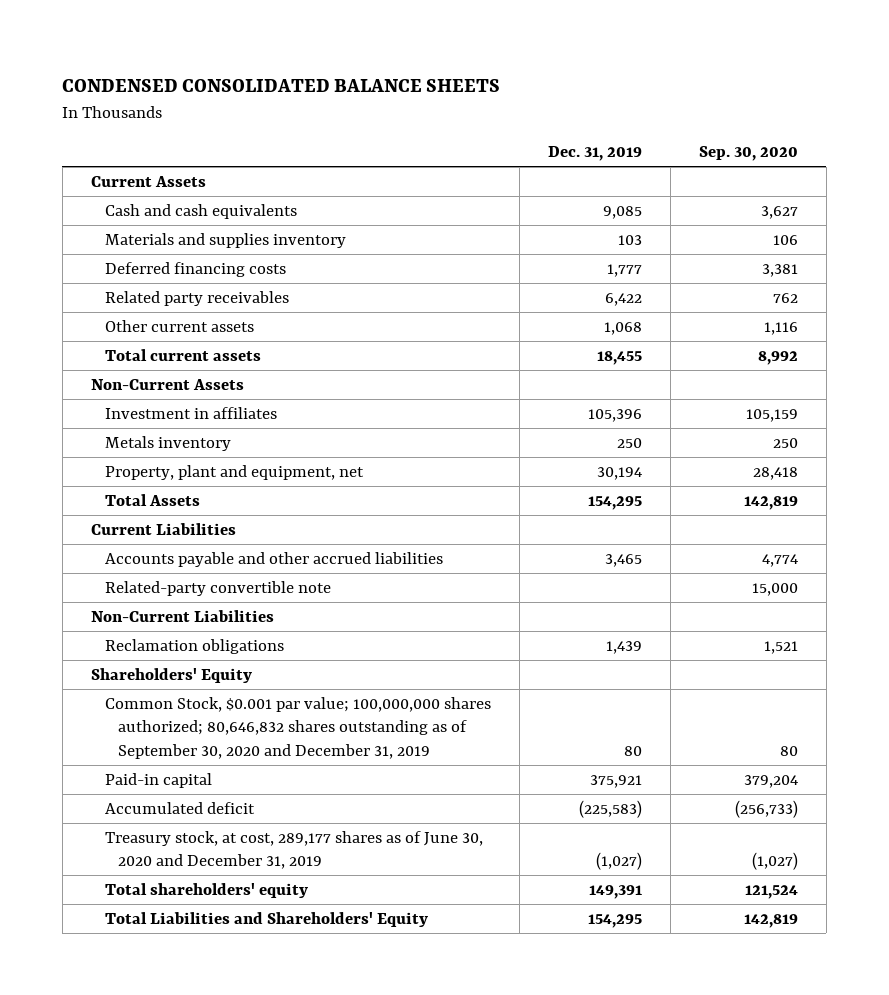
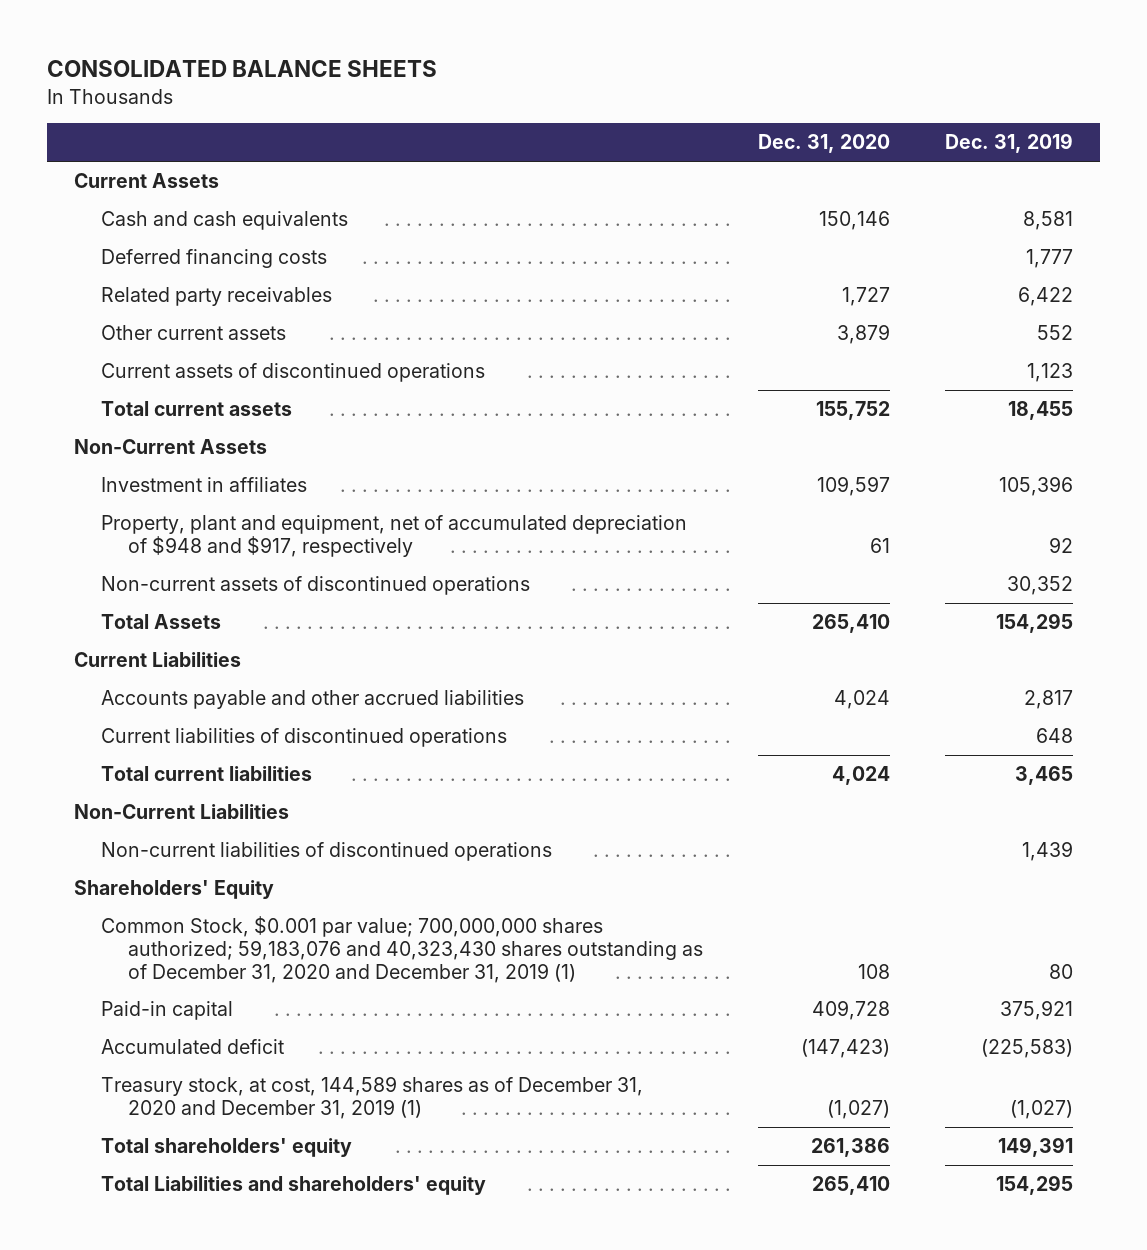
- CONDENSED CONSOLIDATED BALANCE SHEETS
+ CONSOLIDATED BALANCE SHEETS
- | Dec. 31, 2019 | Sep. 30, 2020
+ | Dec. 31, 2020 | Dec. 31, 2019
- Cash and cash equivalents | 9,085 | 3,627
- Materials and supplies inventory | 103 | 106
+ Cash and cash equivalents | 150,146 | 8,581
- Other current assets | 1,068 | 1,116
+ Other current assets | 3,879 | 552
+ Current assets of discontinued operations | | 1,123
- Metals inventory | 250 | 250
- Property, plant and equipment, net | 30,194 | 28,418
+ Property, plant and equipment, net of accumulated depreciation of $948 and $917, respectively | 61 | 92
+ Non-current assets of discontinued operations | | 30,352
- Accounts payable and other accrued liabilities | 3,465 | 4,774
- Related-party convertible note | | 15,000
+ Accounts payable and other accrued liabilities | 4,024 | 2,817
+ Current liabilities of discontinued operations | | 648
+ Total current liabilities | 4,024 | 3,465
- Reclamation obligations | 1,439 | 1,521
+ Non-current liabilities of discontinued operations | | 1,439
- Common Stock, $0.001 par value; 100,000,000 shares authorized; 80,646,832 shares outstanding as of September 30, 2020 and December 31, 2019 | 80 | 80
+ Common Stock, $0.001 par value; 700,000,000 shares authorized; 59,183,076 and 40,323,430 shares outstanding as of December 31, 2020 and December 31, 2019 (1) | 108 | 80
- Treasury stock, at cost, 289,177 shares as of June 30, 2020 and December 31, 2019 | (1,027) | (1,027)
+ Treasury stock, at cost, 144,589 shares as of December 31, 2020 and December 31, 2019 (1) | (1,027) | (1,027)
- Total Liabilities and Shareholders' Equity | 154,295 | 142,819
+ Total Liabilities and shareholders' equity | 265,410 | 154,295

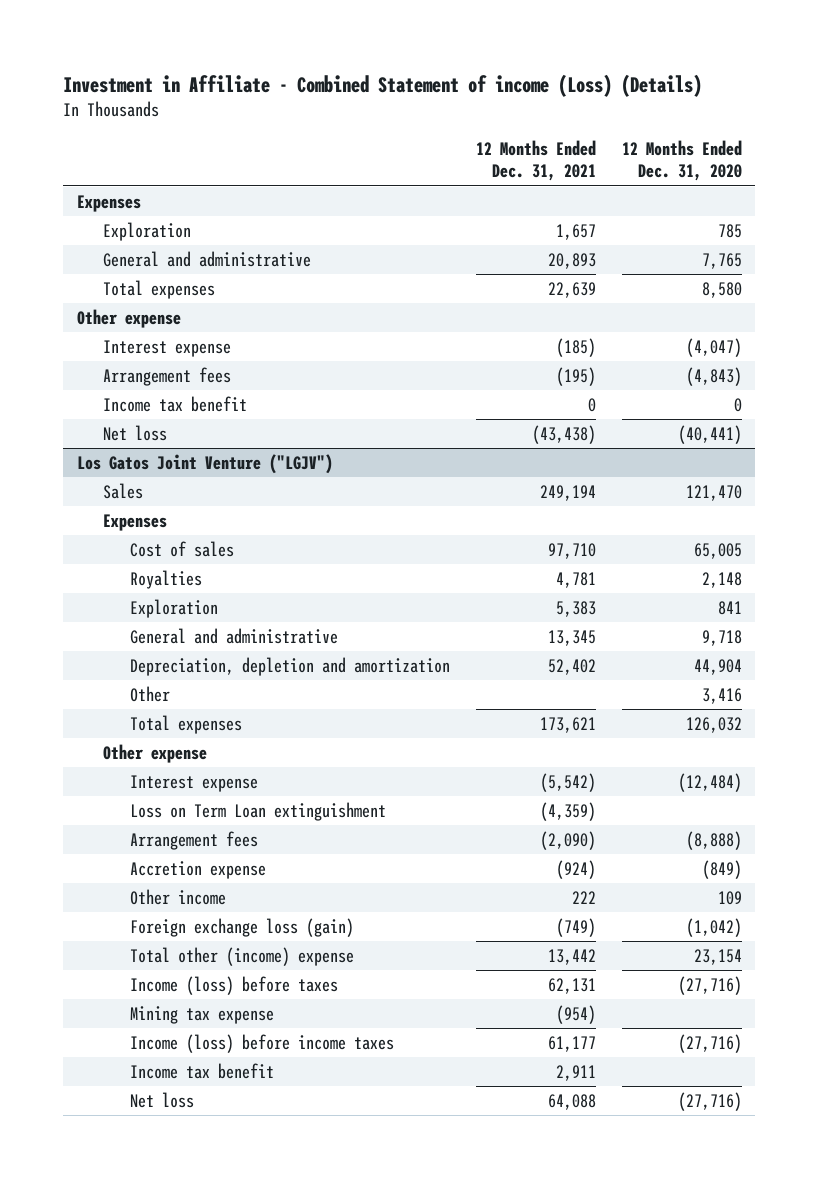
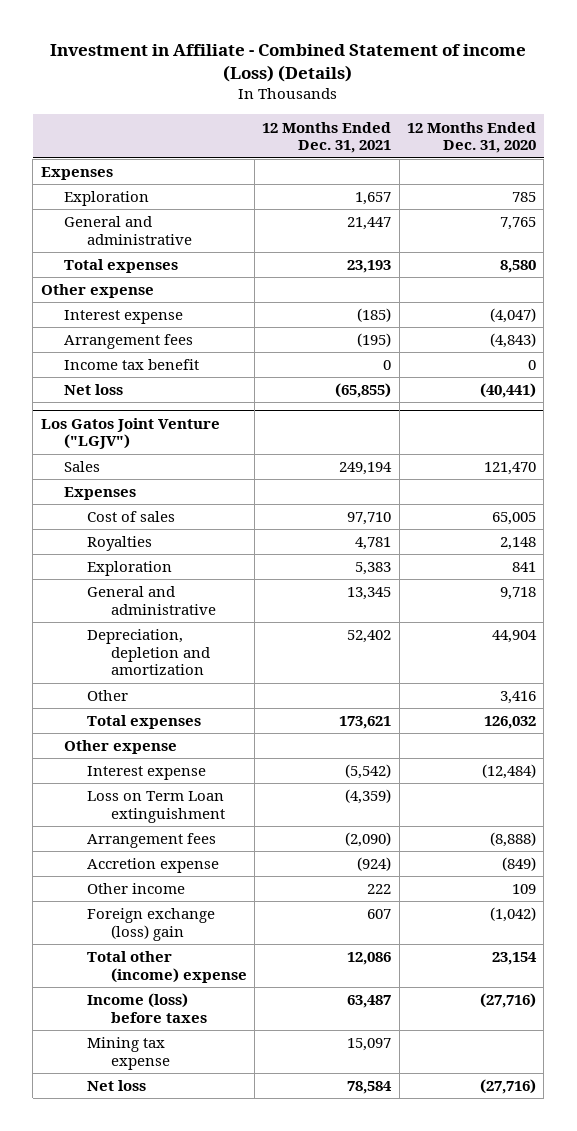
- General and administrative | 20,893 | 7,765
- Total expenses | 22,639 | 8,580
+ General and administrative | 21,447 | 7,765
+ Total expenses | 23,193 | 8,580
- Net loss | (43,438) | (40,441)
+ Net loss | (65,855) | (40,441)
@ Los Gatos Joint Venture ("LGJV")
- Foreign exchange loss (gain) | (749) | (1,042)
- Total other (income) expense | 13,442 | 23,154
- Income (loss) before taxes | 62,131 | (27,716)
- Mining tax expense | (954) |
- Income (loss) before income taxes | 61,177 | (27,716)
- Income tax benefit | 2,911 |
- Net loss | 64,088 | (27,716)
+ Foreign exchange (loss) gain | 607 | (1,042)
+ Total other (income) expense | 12,086 | 23,154
+ Income (loss) before taxes | 63,487 | (27,716)
+ Mining tax expense | 15,097 |
+ Net loss | 78,584 | (27,716)

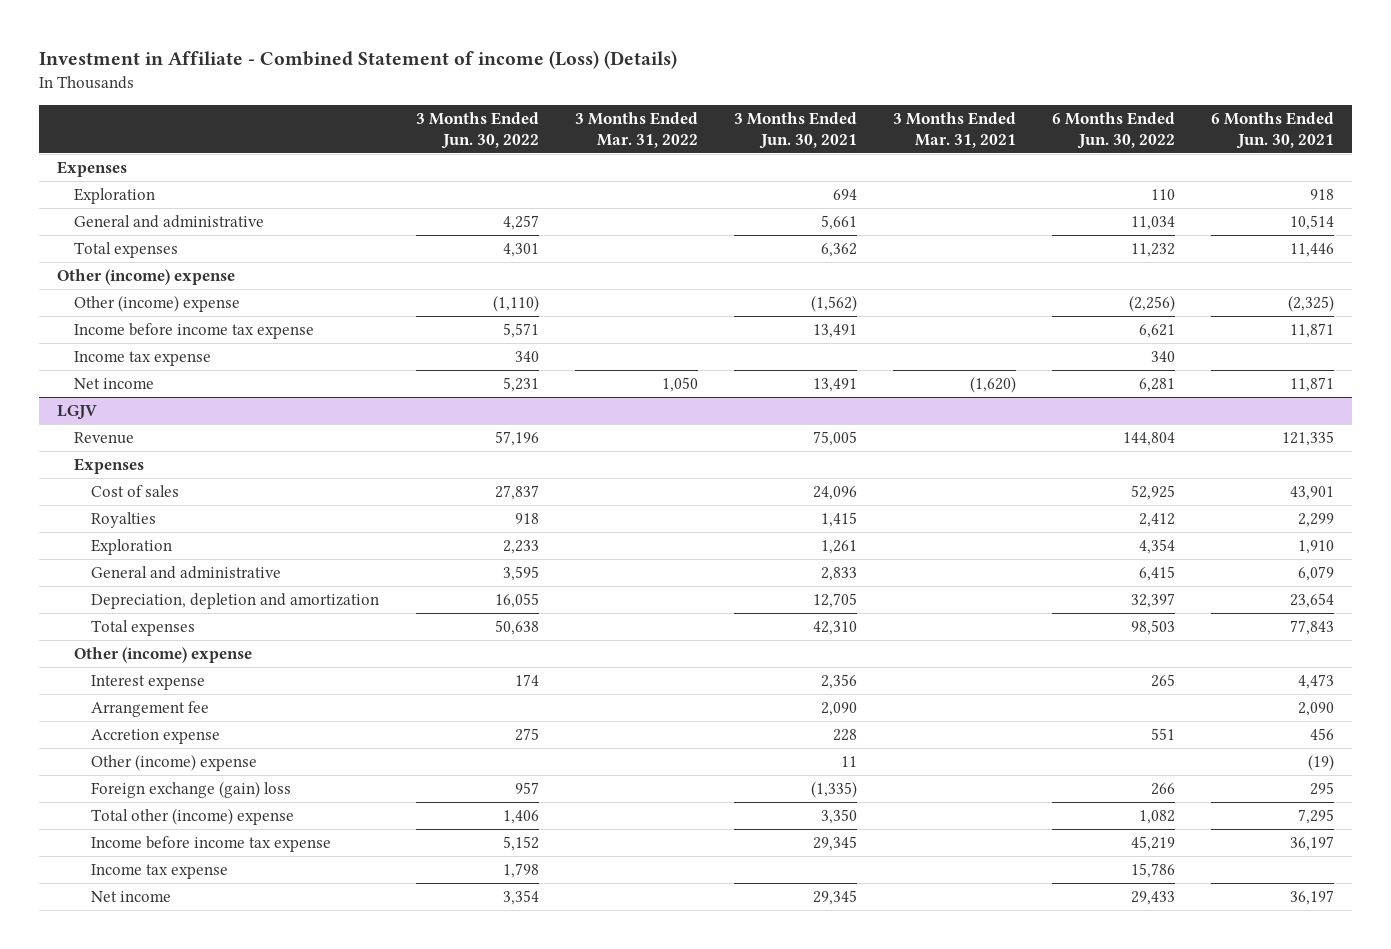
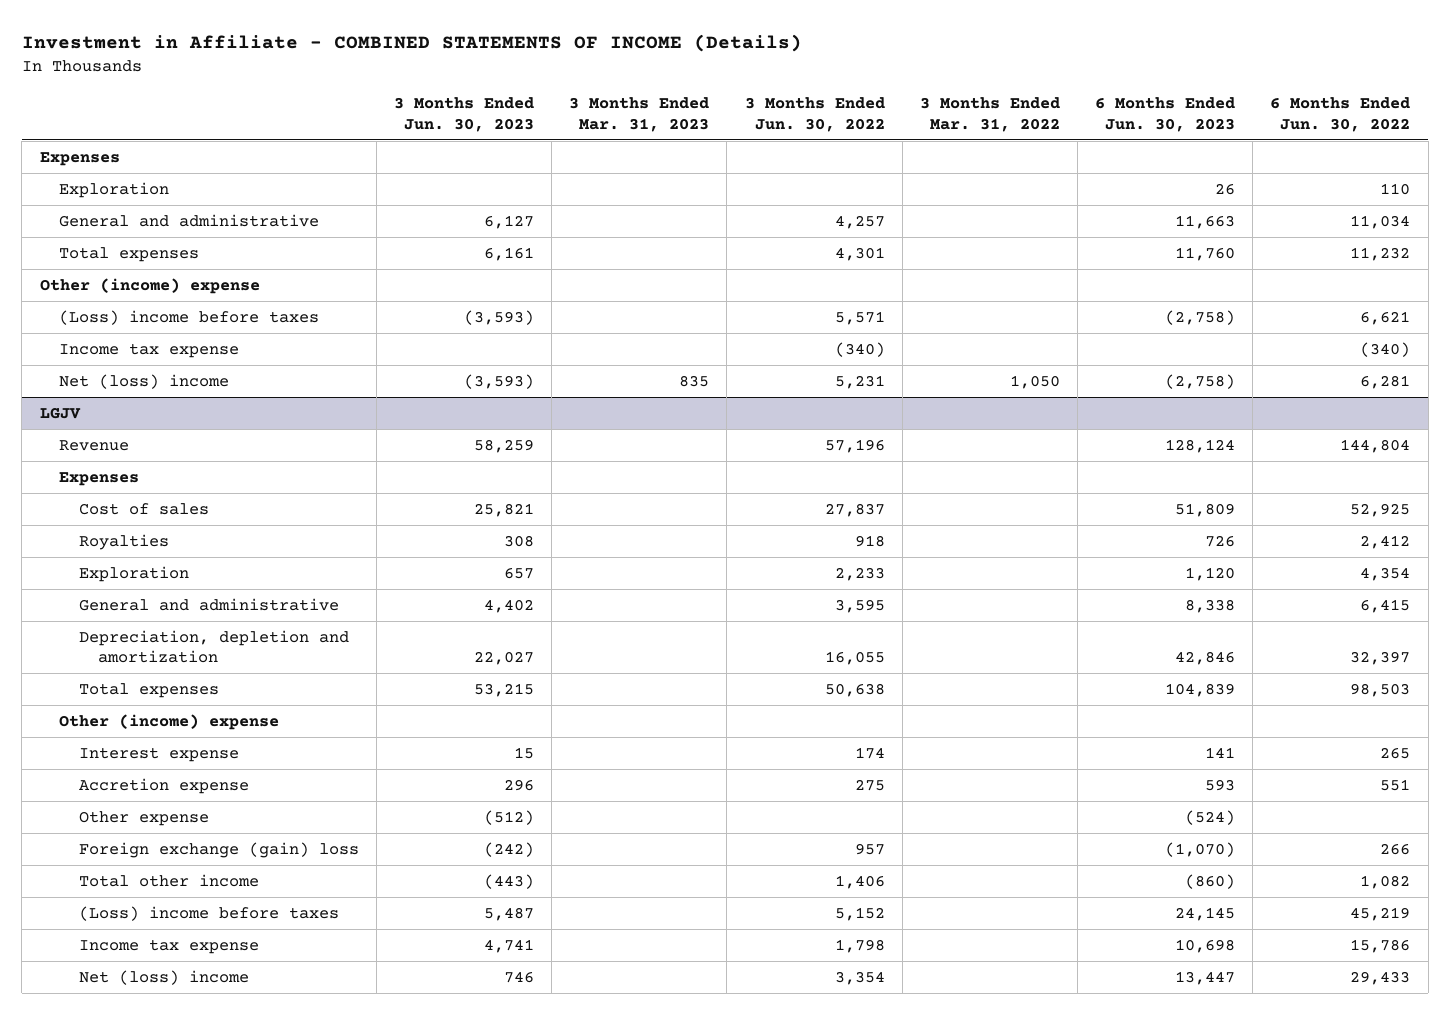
- Investment in Affiliate - Combined Statement of income (Loss) (Details)
+ Investment in Affiliate - COMBINED STATEMENTS OF INCOME (Details)
- | 3 Months Ended Jun. 30, 2022 | 3 Months Ended Mar. 31, 2022 | 3 Months Ended Jun. 30, 2021 | 3 Months Ended Mar. 31, 2021 | 6 Months Ended Jun. 30, 2022 | 6 Months Ended Jun. 30, 2021
+ | 3 Months Ended Jun. 30, 2023 | 3 Months Ended Mar. 31, 2023 | 3 Months Ended Jun. 30, 2022 | 3 Months Ended Mar. 31, 2022 | 6 Months Ended Jun. 30, 2023 | 6 Months Ended Jun. 30, 2022
- Other (income) expense | (1,110) | | (1,562) | | (2,256) | (2,325)
- Income before income tax expense | 5,571 | | 13,491 | | 6,621 | 11,871
- Income tax expense | 340 | | | | 340 |
- Net income | 5,231 | 1,050 | 13,491 | (1,620) | 6,281 | 11,871
+ (Loss) income before taxes | (3,593) | | 5,571 | | (2,758) | 6,621
+ Income tax expense | | | (340) | | | (340)
+ Net (loss) income | (3,593) | 835 | 5,231 | 1,050 | (2,758) | 6,281
@ LGJV
- Arrangement fee | | | 2,090 | | | 2,090
- Other (income) expense | | | 11 | | | (19)
+ Other expense | (512) | | | | (524) |
- Total other (income) expense | 1,406 | | 3,350 | | 1,082 | 7,295
- Income before income tax expense | 5,152 | | 29,345 | | 45,219 | 36,197
+ Total other income | (443) | | 1,406 | | (860) | 1,082
+ (Loss) income before taxes | 5,487 | | 5,152 | | 24,145 | 45,219
- Net income | 3,354 | | 29,345 | | 29,433 | 36,197
+ Net (loss) income | 746 | | 3,354 | | 13,447 | 29,433

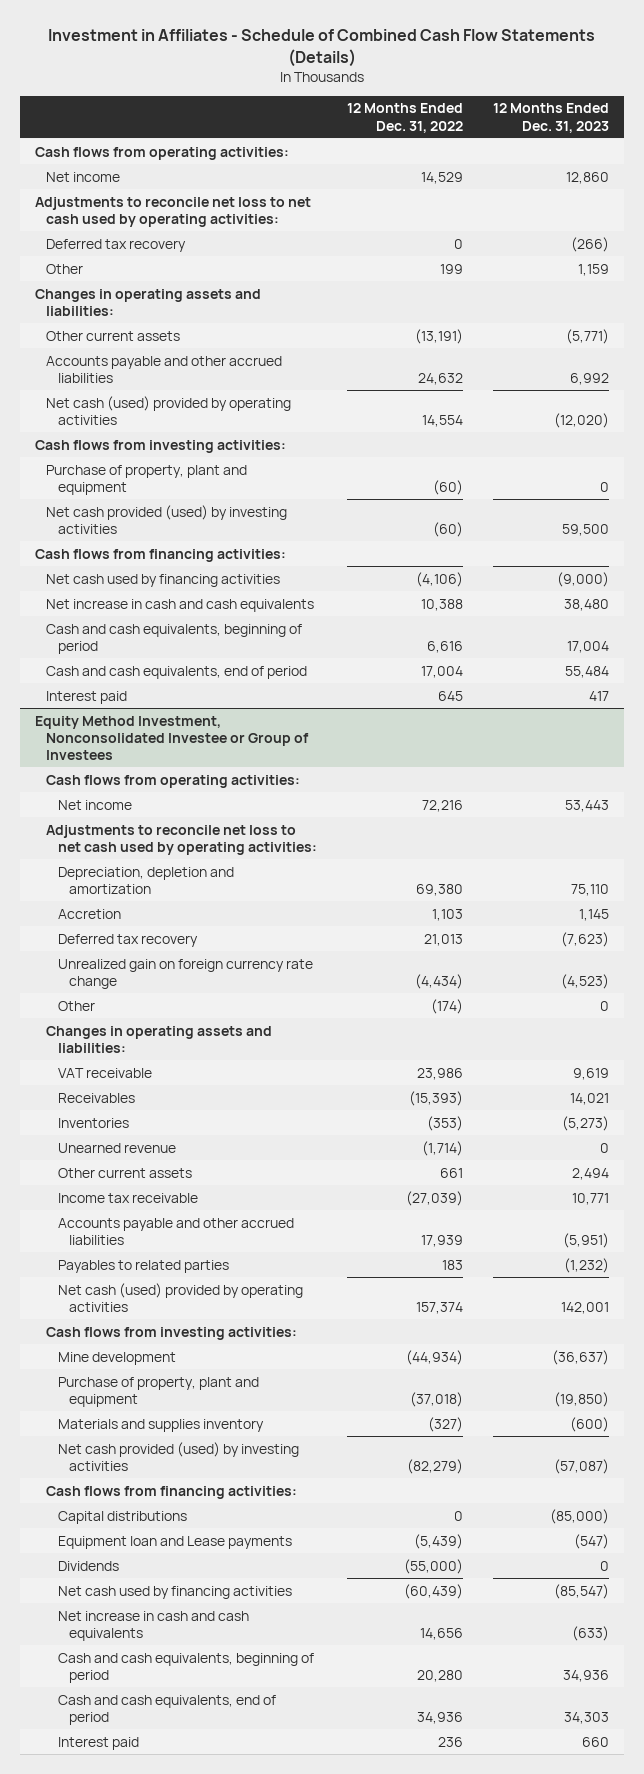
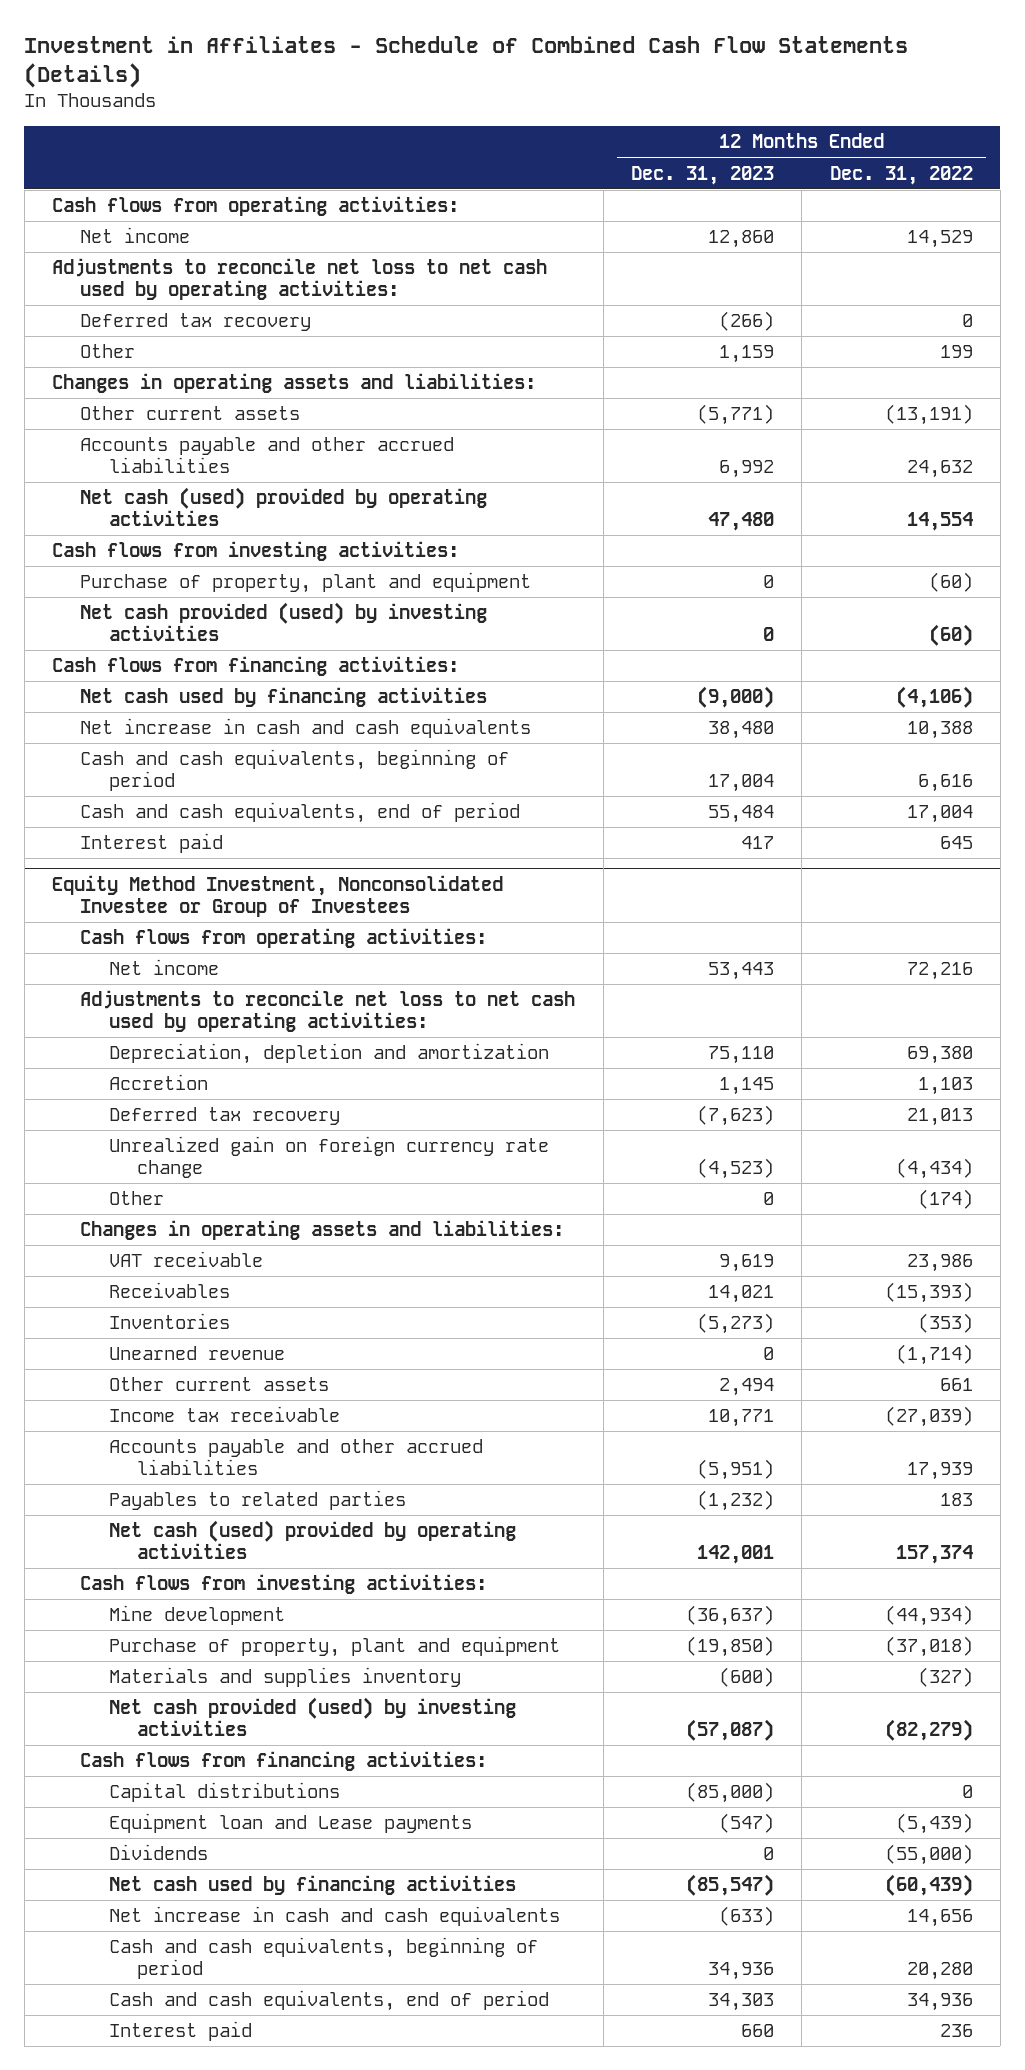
- | 12 Months Ended Dec. 31, 2022 | 12 Months Ended Dec. 31, 2023
+ | 12 Months Ended Dec. 31, 2023 | 12 Months Ended Dec. 31, 2022
- Net cash (used) provided by operating activities | 14,554 | (12,020)
+ Net cash (used) provided by operating activities | 47,480 | 14,554
- Net cash provided (used) by investing activities | (60) | 59,500
+ Net cash provided (used) by investing activities | 0 | (60)

